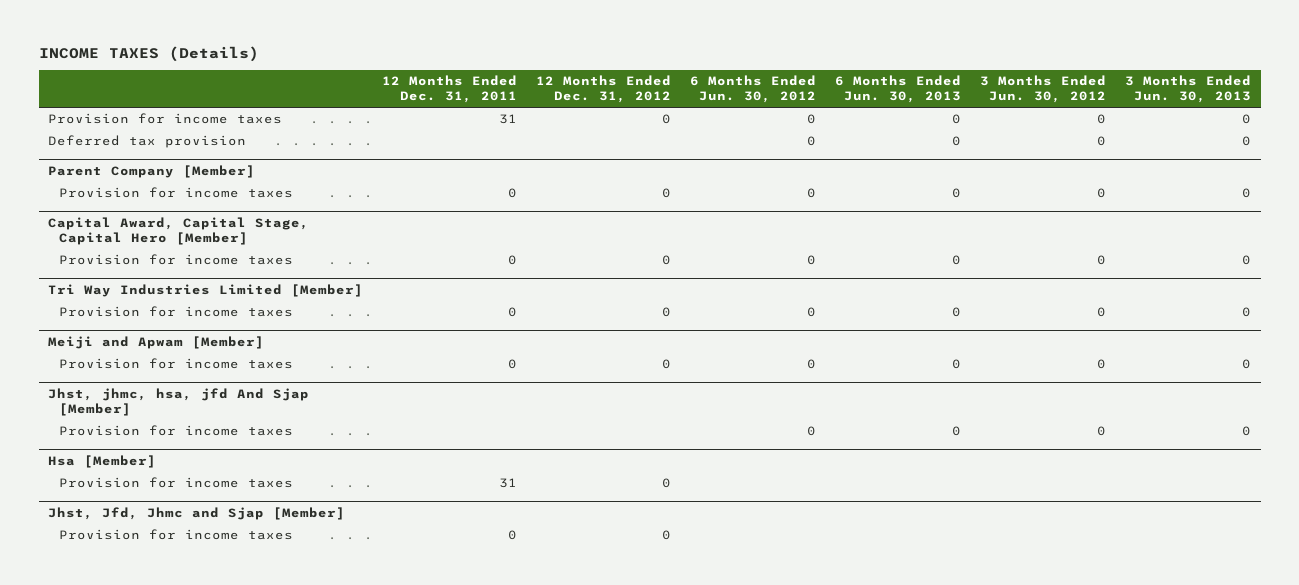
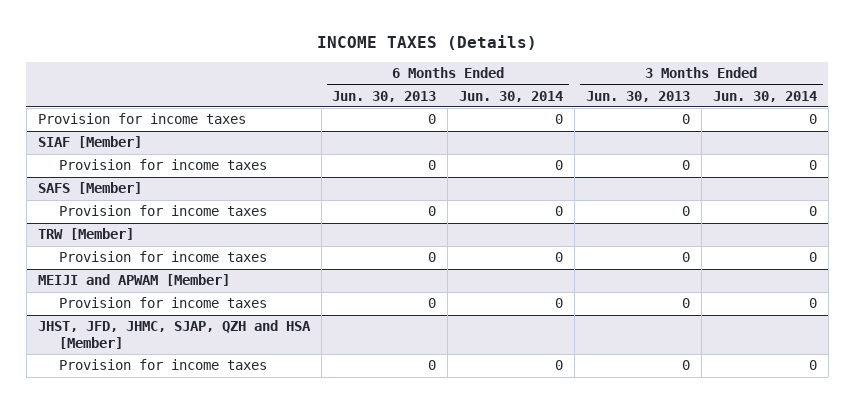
- | 12 Months Ended Dec. 31, 2011 | 12 Months Ended Dec. 31, 2012 | 6 Months Ended Jun. 30, 2012 | 6 Months Ended Jun. 30, 2013 | 3 Months Ended Jun. 30, 2012 | 3 Months Ended Jun. 30, 2013
+ | 6 Months Ended Jun. 30, 2013 | 6 Months Ended Jun. 30, 2014 | 3 Months Ended Jun. 30, 2013 | 3 Months Ended Jun. 30, 2014
- Deferred tax provision | | | 0 | 0 | 0 | 0
- Parent Company [Member]
+ SIAF [Member]
- Capital Award, Capital Stage, Capital Hero [Member]
+ SAFS [Member]
- Tri Way Industries Limited [Member]
+ TRW [Member]
- Meiji and Apwam [Member]
+ MEIJI and APWAM [Member]
- Jhst, jhmc, hsa, jfd And Sjap [Member]
+ JHST, JFD, JHMC, SJAP, QZH and HSA [Member]
- Hsa [Member]
- Provision for income taxes | 31 | 0 | | | |
- Jhst, Jfd, Jhmc and Sjap [Member]
- Provision for income taxes | 0 | 0 | | | |

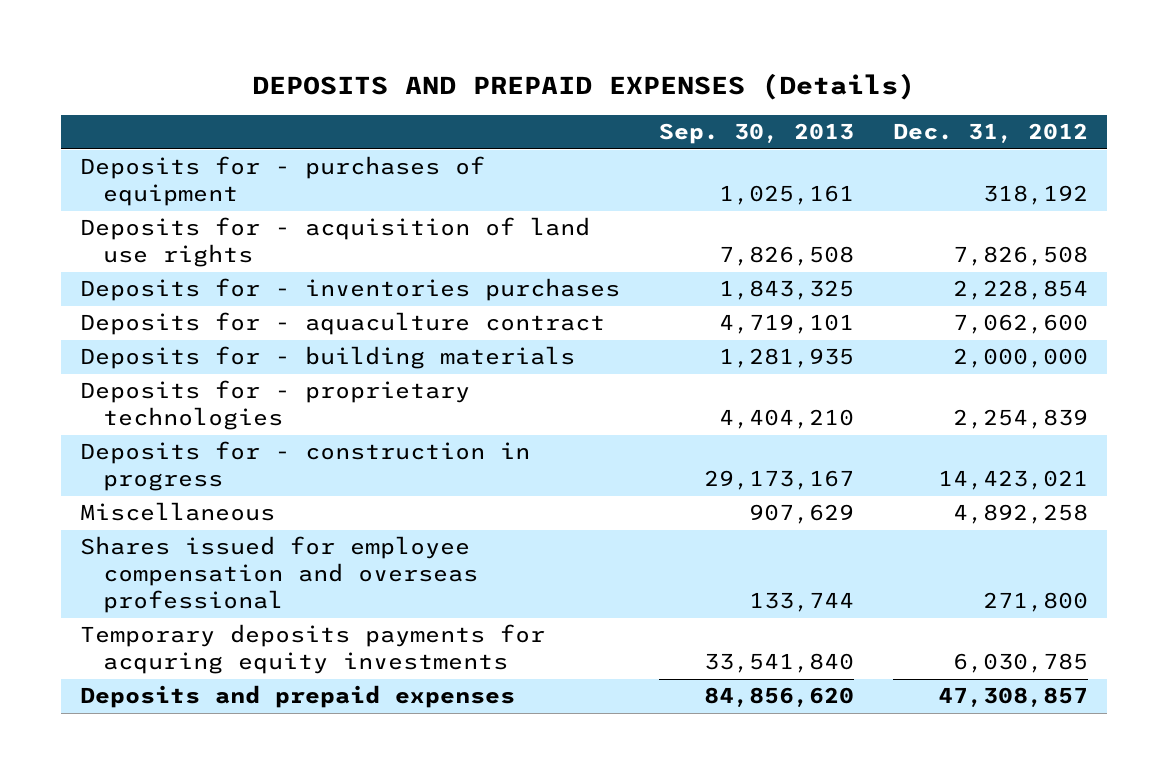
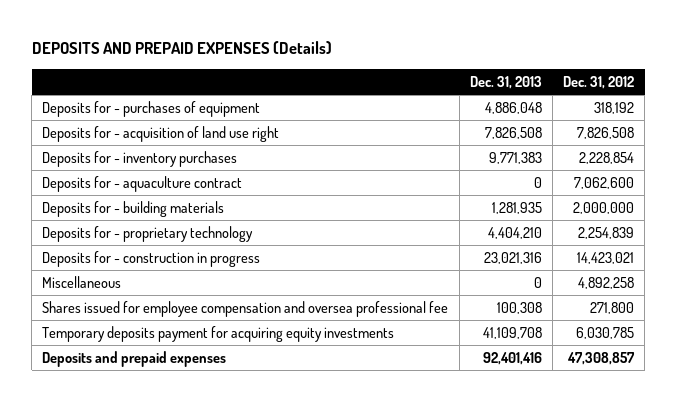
- | Sep. 30, 2013 | Dec. 31, 2012
+ | Dec. 31, 2013 | Dec. 31, 2012
- Deposits for - acquisition of land use rights | 7,826,508 | 7,826,508
- Deposits for - inventories purchases | 1,843,325 | 2,228,854
+ Deposits for - acquisition of land use right | 7,826,508 | 7,826,508
+ Deposits for - inventory purchases | 9,771,383 | 2,228,854
- Deposits for - proprietary technologies | 4,404,210 | 2,254,839
+ Deposits for - proprietary technology | 4,404,210 | 2,254,839
- Shares issued for employee compensation and overseas professional | 133,744 | 271,800
- Temporary deposits payments for acquring equity investments | 33,541,840 | 6,030,785
+ Shares issued for employee compensation and oversea professional fee | 100,308 | 271,800
+ Temporary deposits payment for acquiring equity investments | 41,109,708 | 6,030,785

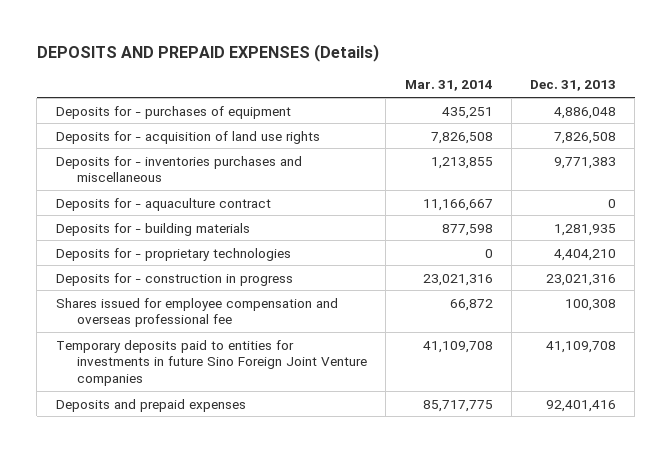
- | Dec. 31, 2013 | Dec. 31, 2012
+ | Mar. 31, 2014 | Dec. 31, 2013
- Deposits for - acquisition of land use right | 7,826,508 | 7,826,508
- Deposits for - inventory purchases | 9,771,383 | 2,228,854
+ Deposits for - acquisition of land use rights | 7,826,508 | 7,826,508
+ Deposits for - inventories purchases and miscellaneous | 1,213,855 | 9,771,383
- Deposits for - proprietary technology | 4,404,210 | 2,254,839
+ Deposits for - proprietary technologies | 0 | 4,404,210
- Miscellaneous | 0 | 4,892,258
- Shares issued for employee compensation and oversea professional fee | 100,308 | 271,800
- Temporary deposits payment for acquiring equity investments | 41,109,708 | 6,030,785
+ Shares issued for employee compensation and overseas professional fee | 66,872 | 100,308
+ Temporary deposits paid to entities for investments in future Sino Foreign Joint Venture companies | 41,109,708 | 41,109,708

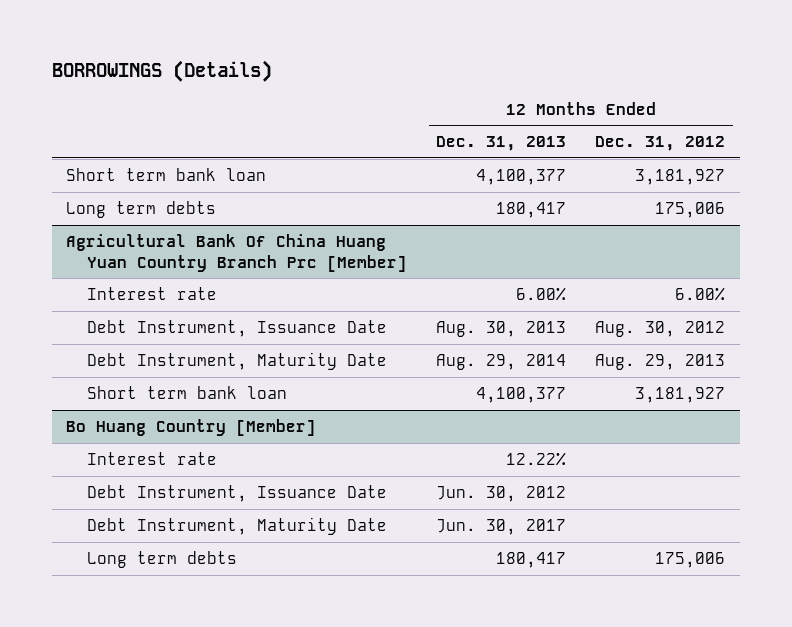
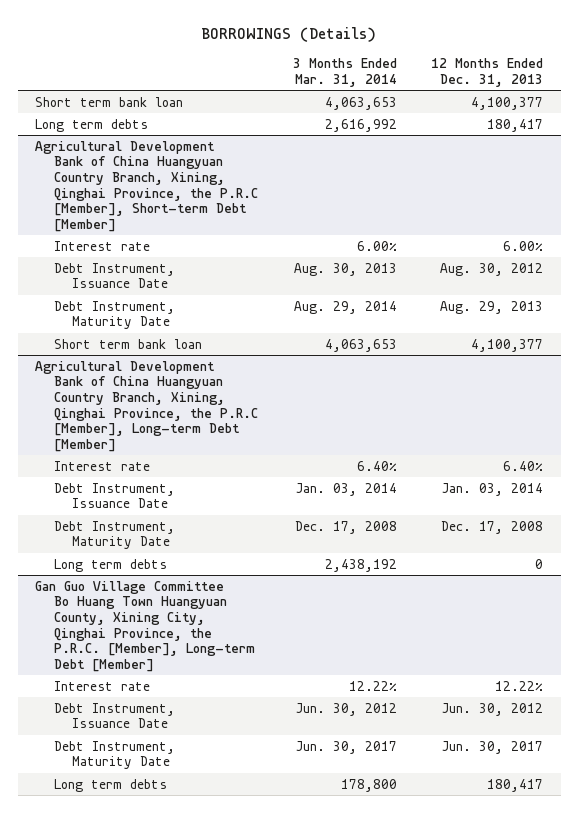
- | 12 Months Ended Dec. 31, 2013 | 12 Months Ended Dec. 31, 2012
+ | 3 Months Ended Mar. 31, 2014 | 12 Months Ended Dec. 31, 2013
- Agricultural Bank Of China Huang Yuan Country Branch Prc [Member]
+ Agricultural Development Bank of China Huangyuan Country Branch, Xining, Qinghai Province, the P.R.C [Member], Short-term Debt [Member]
- Debt Instrument, Issuance Date | Aug. 30, 2013 | Aug. 30, 2012
- Debt Instrument, Maturity Date | Aug. 29, 2014 | Aug. 29, 2013
+ Debt Instrument, Issuance Date | Aug. 30, 2013 | Aug. 30, 2012
+ Debt Instrument, Maturity Date | Aug. 29, 2014 | Aug. 29, 2013
- Bo Huang Country [Member]
+ Agricultural Development Bank of China Huangyuan Country Branch, Xining, Qinghai Province, the P.R.C [Member], Long-term Debt [Member]
+ Interest rate | 6.40% | 6.40%
+ Debt Instrument, Issuance Date | Jan. 03, 2014 | Jan. 03, 2014
+ Debt Instrument, Maturity Date | Dec. 17, 2008 | Dec. 17, 2008
+ Long term debts | 2,438,192 | 0
+ Gan Guo Village Committee Bo Huang Town Huangyuan County, Xining City, Qinghai Province, the P.R.C. [Member], Long-term Debt [Member]

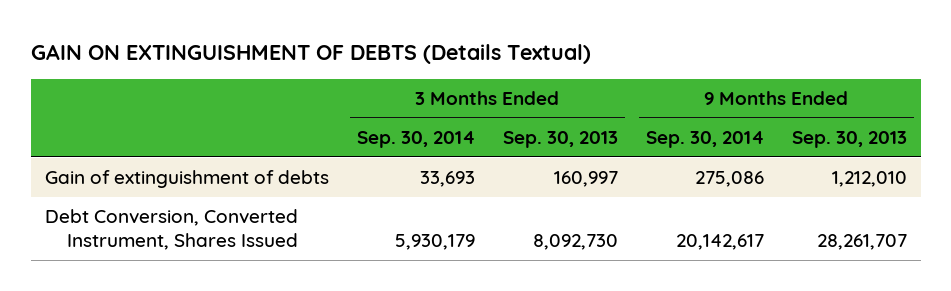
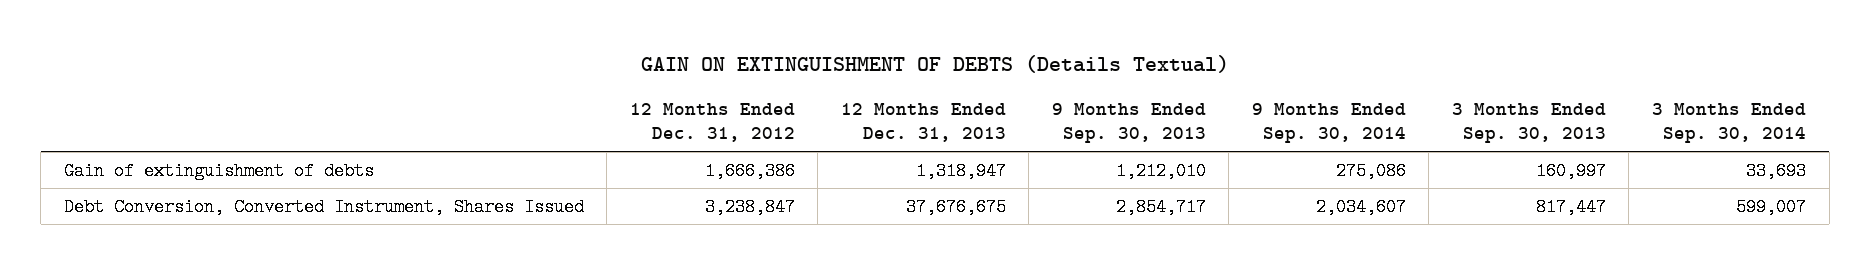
- | 3 Months Ended Sep. 30, 2014 | 3 Months Ended Sep. 30, 2013 | 9 Months Ended Sep. 30, 2014 | 9 Months Ended Sep. 30, 2013
+ | 12 Months Ended Dec. 31, 2012 | 12 Months Ended Dec. 31, 2013 | 9 Months Ended Sep. 30, 2013 | 9 Months Ended Sep. 30, 2014 | 3 Months Ended Sep. 30, 2013 | 3 Months Ended Sep. 30, 2014
- Debt Conversion, Converted Instrument, Shares Issued | 5,930,179 | 8,092,730 | 20,142,617 | 28,261,707
+ Debt Conversion, Converted Instrument, Shares Issued | 3,238,847 | 37,676,675 | 2,854,717 | 2,034,607 | 817,447 | 599,007

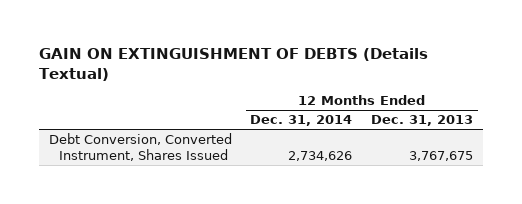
- | 12 Months Ended Dec. 31, 2012 | 12 Months Ended Dec. 31, 2013 | 9 Months Ended Sep. 30, 2013 | 9 Months Ended Sep. 30, 2014 | 3 Months Ended Sep. 30, 2013 | 3 Months Ended Sep. 30, 2014
+ | 12 Months Ended Dec. 31, 2014 | 12 Months Ended Dec. 31, 2013
- Gain of extinguishment of debts | 1,666,386 | 1,318,947 | 1,212,010 | 275,086 | 160,997 | 33,693
- Debt Conversion, Converted Instrument, Shares Issued | 3,238,847 | 37,676,675 | 2,854,717 | 2,034,607 | 817,447 | 599,007
+ Debt Conversion, Converted Instrument, Shares Issued | 2,734,626 | 3,767,675

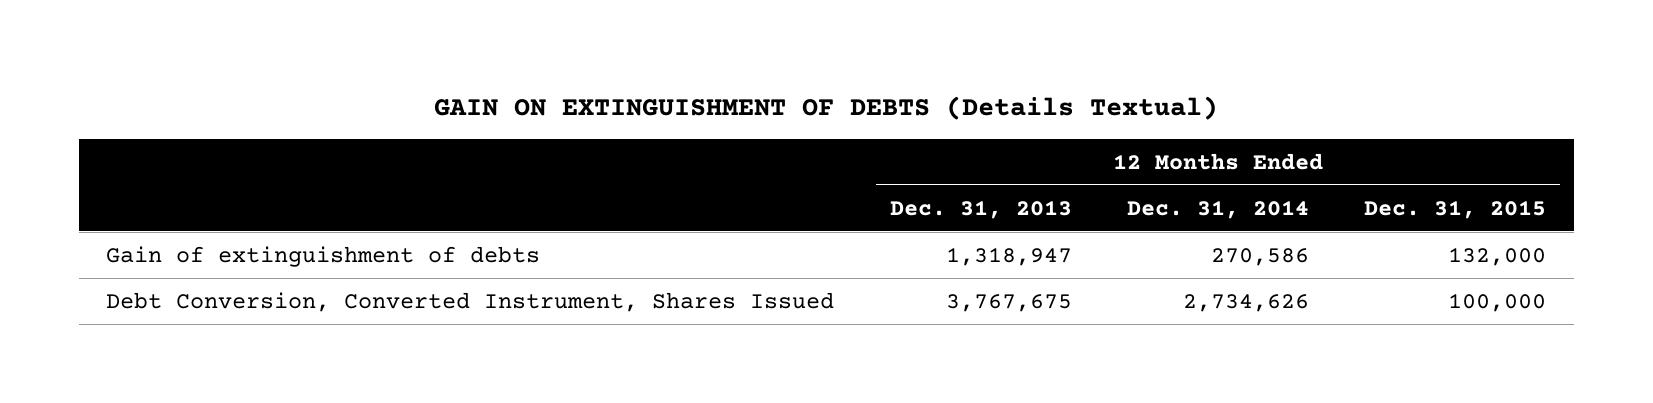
- | 12 Months Ended Dec. 31, 2014 | 12 Months Ended Dec. 31, 2013
+ | 12 Months Ended Dec. 31, 2013 | 12 Months Ended Dec. 31, 2014 | 12 Months Ended Dec. 31, 2015
+ Gain of extinguishment of debts | 1,318,947 | 270,586 | 132,000

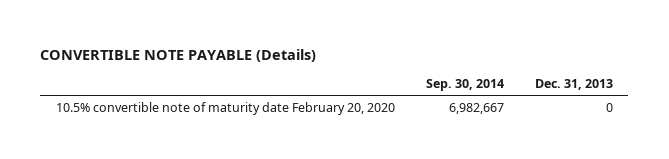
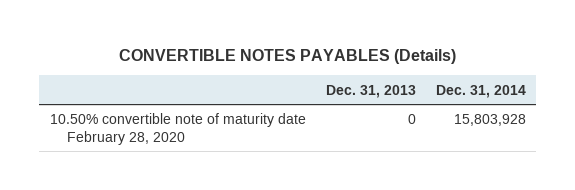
- CONVERTIBLE NOTE PAYABLE (Details)
+ CONVERTIBLE NOTES PAYABLES (Details)
- | Sep. 30, 2014 | Dec. 31, 2013
+ | Dec. 31, 2013 | Dec. 31, 2014
- 10.5% convertible note of maturity date February 20, 2020 | 6,982,667 | 0
+ 10.50% convertible note of maturity date February 28, 2020 | 0 | 15,803,928

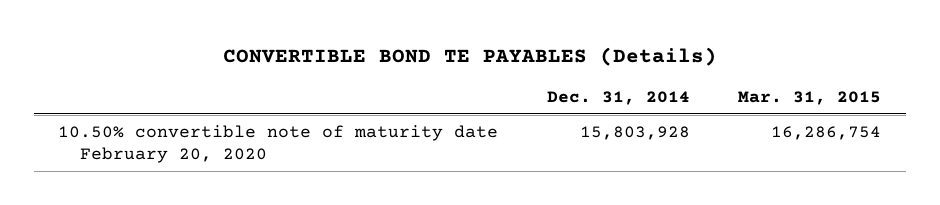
- CONVERTIBLE NOTES PAYABLES (Details)
+ CONVERTIBLE BOND TE PAYABLES (Details)
- | Dec. 31, 2013 | Dec. 31, 2014
+ | Dec. 31, 2014 | Mar. 31, 2015
- 10.50% convertible note of maturity date February 28, 2020 | 0 | 15,803,928
+ 10.50% convertible note of maturity date February 20, 2020 | 15,803,928 | 16,286,754

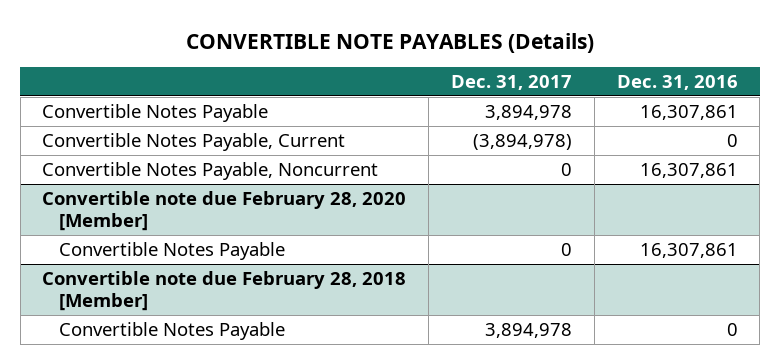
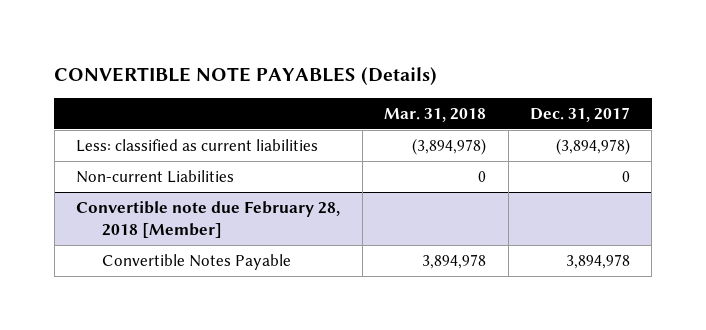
- | Dec. 31, 2017 | Dec. 31, 2016
+ | Mar. 31, 2018 | Dec. 31, 2017
- Convertible Notes Payable | 3,894,978 | 16,307,861
- Convertible Notes Payable, Current | (3,894,978) | 0
- Convertible Notes Payable, Noncurrent | 0 | 16,307,861
- Convertible note due February 28, 2020 [Member]
- Convertible Notes Payable | 0 | 16,307,861
+ Less: classified as current liabilities | (3,894,978) | (3,894,978)
+ Non-current Liabilities | 0 | 0

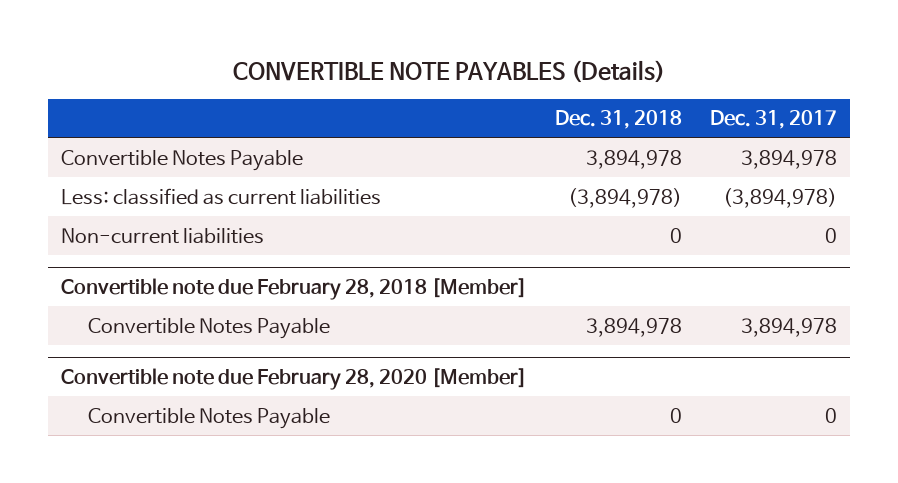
- | Mar. 31, 2018 | Dec. 31, 2017
+ | Dec. 31, 2018 | Dec. 31, 2017
+ Convertible Notes Payable | 3,894,978 | 3,894,978
- Non-current Liabilities | 0 | 0
+ Non-current liabilities | 0 | 0
+ Convertible note due February 28, 2020 [Member]
+ Convertible Notes Payable | 0 | 0

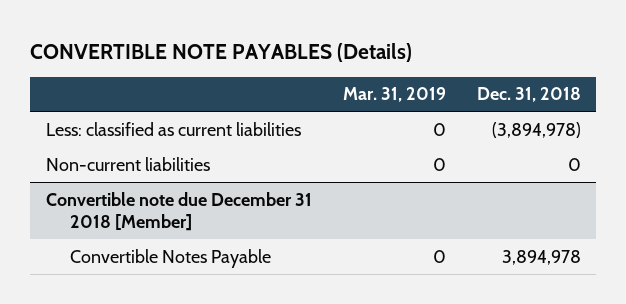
- | Dec. 31, 2018 | Dec. 31, 2017
+ | Mar. 31, 2019 | Dec. 31, 2018
- Convertible Notes Payable | 3,894,978 | 3,894,978
- Convertible note due February 28, 2018 [Member]
+ Convertible note due December 31 2018 [Member]
- Convertible note due February 28, 2020 [Member]
- Convertible Notes Payable | 0 | 0

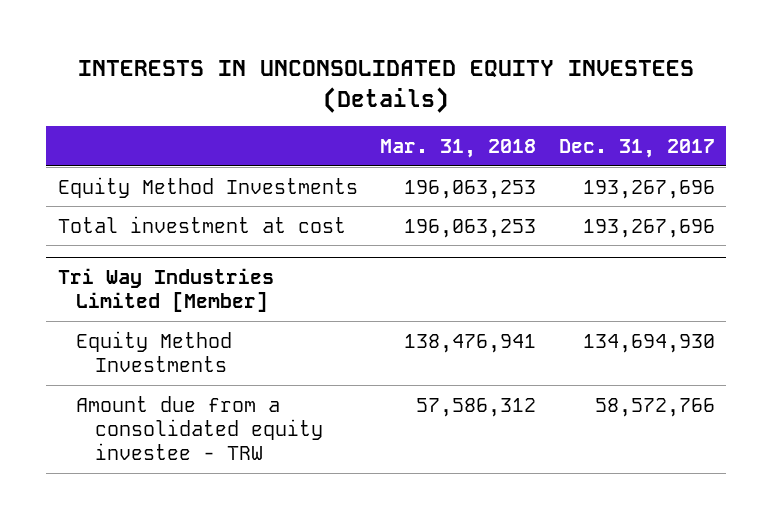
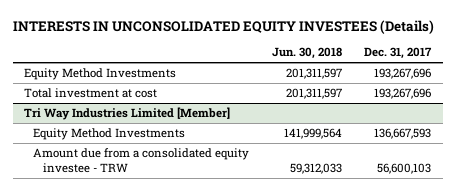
- | Mar. 31, 2018 | Dec. 31, 2017
+ | Jun. 30, 2018 | Dec. 31, 2017
@ Tri Way Industries Limited [Member]
- Equity Method Investments | 138,476,941 | 134,694,930
- Amount due from a consolidated equity investee - TRW | 57,586,312 | 58,572,766
+ Equity Method Investments | 141,999,564 | 136,667,593
+ Amount due from a consolidated equity investee - TRW | 59,312,033 | 56,600,103

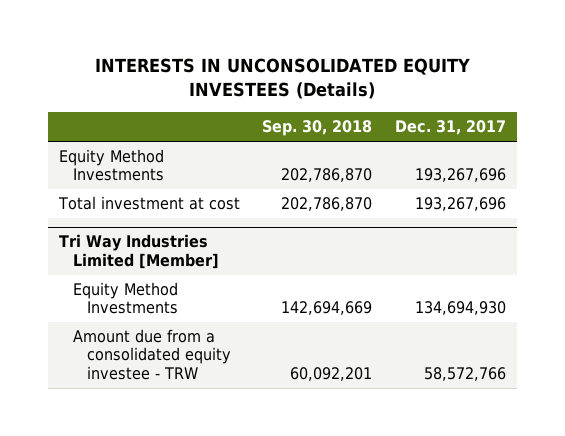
- | Jun. 30, 2018 | Dec. 31, 2017
+ | Sep. 30, 2018 | Dec. 31, 2017
@ Tri Way Industries Limited [Member]
- Equity Method Investments | 141,999,564 | 136,667,593
- Amount due from a consolidated equity investee - TRW | 59,312,033 | 56,600,103
+ Equity Method Investments | 142,694,669 | 134,694,930
+ Amount due from a consolidated equity investee - TRW | 60,092,201 | 58,572,766

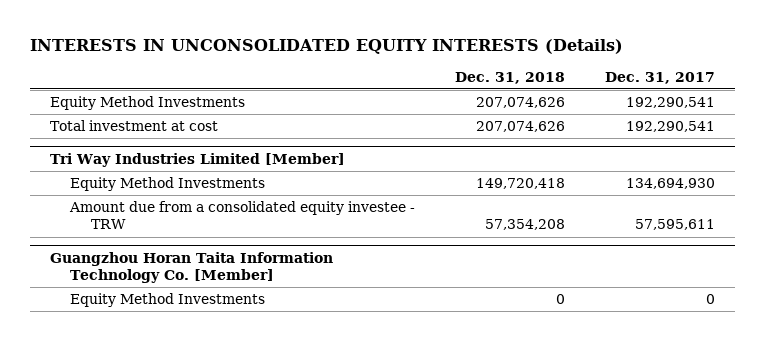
- INTERESTS IN UNCONSOLIDATED EQUITY INVESTEES (Details)
+ INTERESTS IN UNCONSOLIDATED EQUITY INTERESTS (Details)
- | Sep. 30, 2018 | Dec. 31, 2017
+ | Dec. 31, 2018 | Dec. 31, 2017
- Equity Method Investments | 202,786,870 | 193,267,696
- Total investment at cost | 202,786,870 | 193,267,696
+ Equity Method Investments | 207,074,626 | 192,290,541
+ Total investment at cost | 207,074,626 | 192,290,541
@ Tri Way Industries Limited [Member]
- Amount due from a consolidated equity investee - TRW | 60,092,201 | 58,572,766
+ Amount due from a consolidated equity investee - TRW | 57,354,208 | 57,595,611
+ Guangzhou Horan Taita Information Technology Co. [Member]
+ Equity Method Investments | 0 | 0

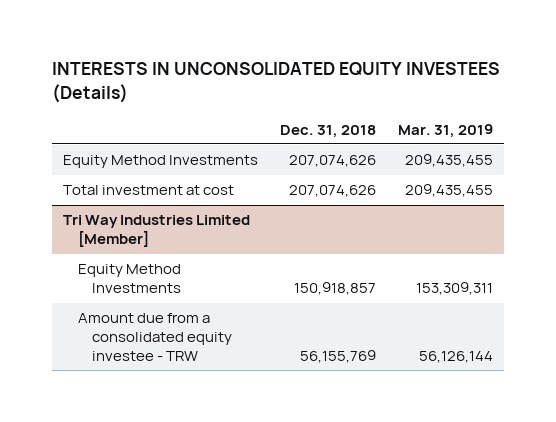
- INTERESTS IN UNCONSOLIDATED EQUITY INTERESTS (Details)
+ INTERESTS IN UNCONSOLIDATED EQUITY INVESTEES (Details)
- | Dec. 31, 2018 | Dec. 31, 2017
+ | Dec. 31, 2018 | Mar. 31, 2019
@ Tri Way Industries Limited [Member]
- Equity Method Investments | 149,720,418 | 134,694,930
- Amount due from a consolidated equity investee - TRW | 57,354,208 | 57,595,611
- Guangzhou Horan Taita Information Technology Co. [Member]
- Equity Method Investments | 0 | 0
@ Tri Way Industries Limited [Member]
+ Equity Method Investments | 150,918,857 | 153,309,311
+ Amount due from a consolidated equity investee - TRW | 56,155,769 | 56,126,144

